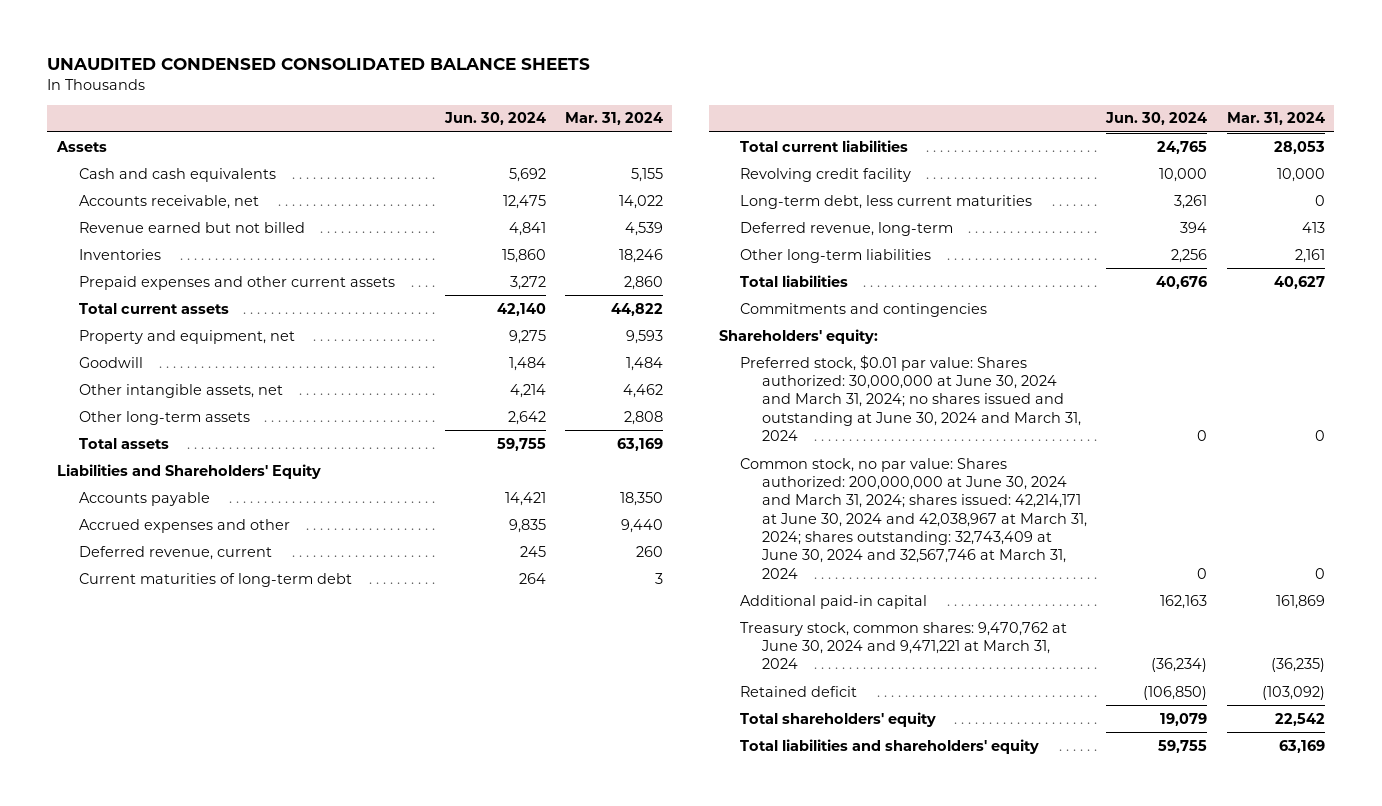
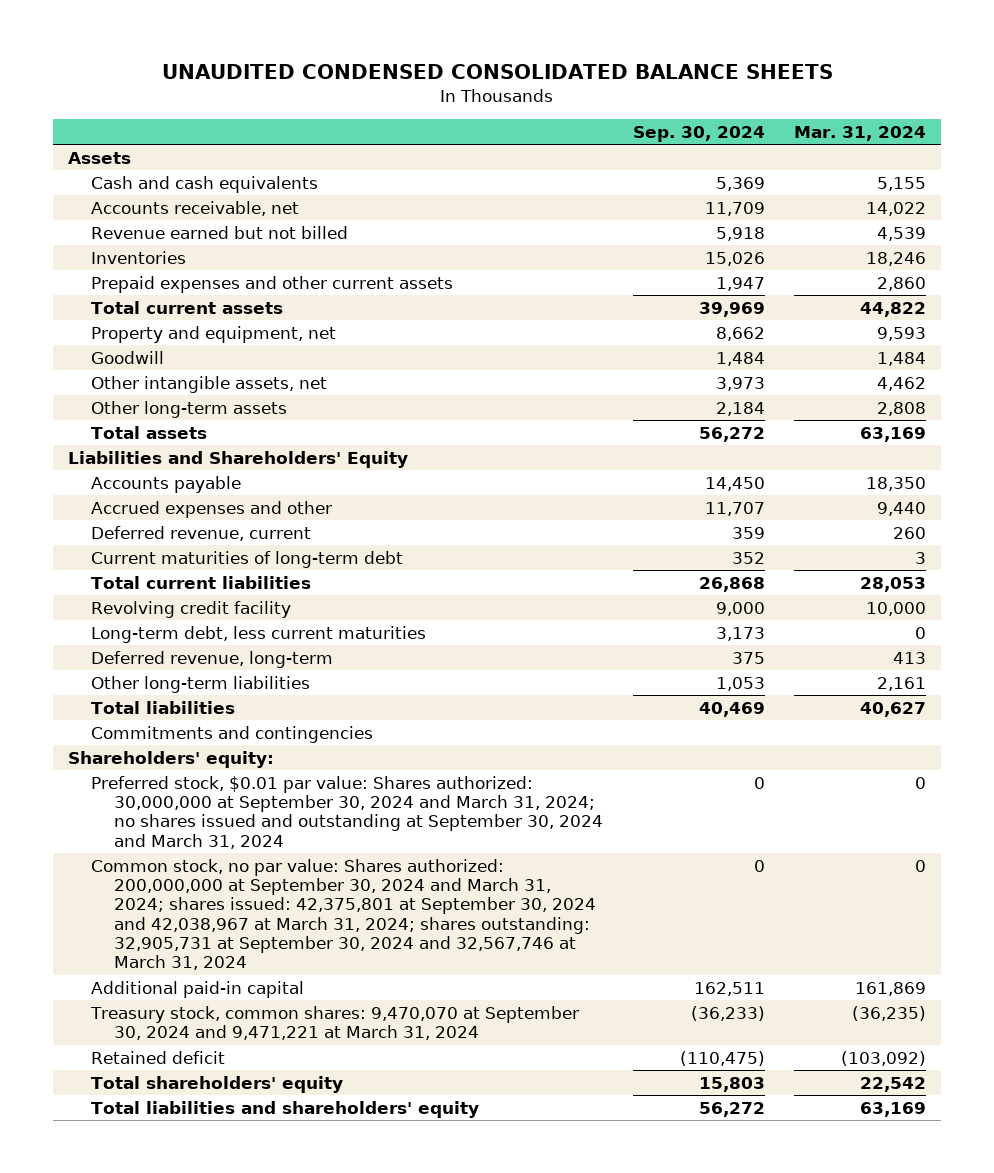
- | Jun. 30, 2024 | Mar. 31, 2024
+ | Sep. 30, 2024 | Mar. 31, 2024
- Preferred stock, $0.01 par value: Shares authorized: 30,000,000 at June 30, 2024 and March 31, 2024; no shares issued and outstanding at June 30, 2024 and March 31, 2024 | 0 | 0
- Common stock, no par value: Shares authorized: 200,000,000 at June 30, 2024 and March 31, 2024; shares issued: 42,214,171 at June 30, 2024 and 42,038,967 at March 31, 2024; shares outstanding: 32,743,409 at June 30, 2024 and 32,567,746 at March 31, 2024 | 0 | 0
+ Preferred stock, $0.01 par value: Shares authorized: 30,000,000 at September 30, 2024 and March 31, 2024; no shares issued and outstanding at September 30, 2024 and March 31, 2024 | 0 | 0
+ Common stock, no par value: Shares authorized: 200,000,000 at September 30, 2024 and March 31, 2024; shares issued: 42,375,801 at September 30, 2024 and 42,038,967 at March 31, 2024; shares outstanding: 32,905,731 at September 30, 2024 and 32,567,746 at March 31, 2024 | 0 | 0
- Treasury stock, common shares: 9,470,762 at June 30, 2024 and 9,471,221 at March 31, 2024 | (36,234) | (36,235)
+ Treasury stock, common shares: 9,470,070 at September 30, 2024 and 9,471,221 at March 31, 2024 | (36,233) | (36,235)

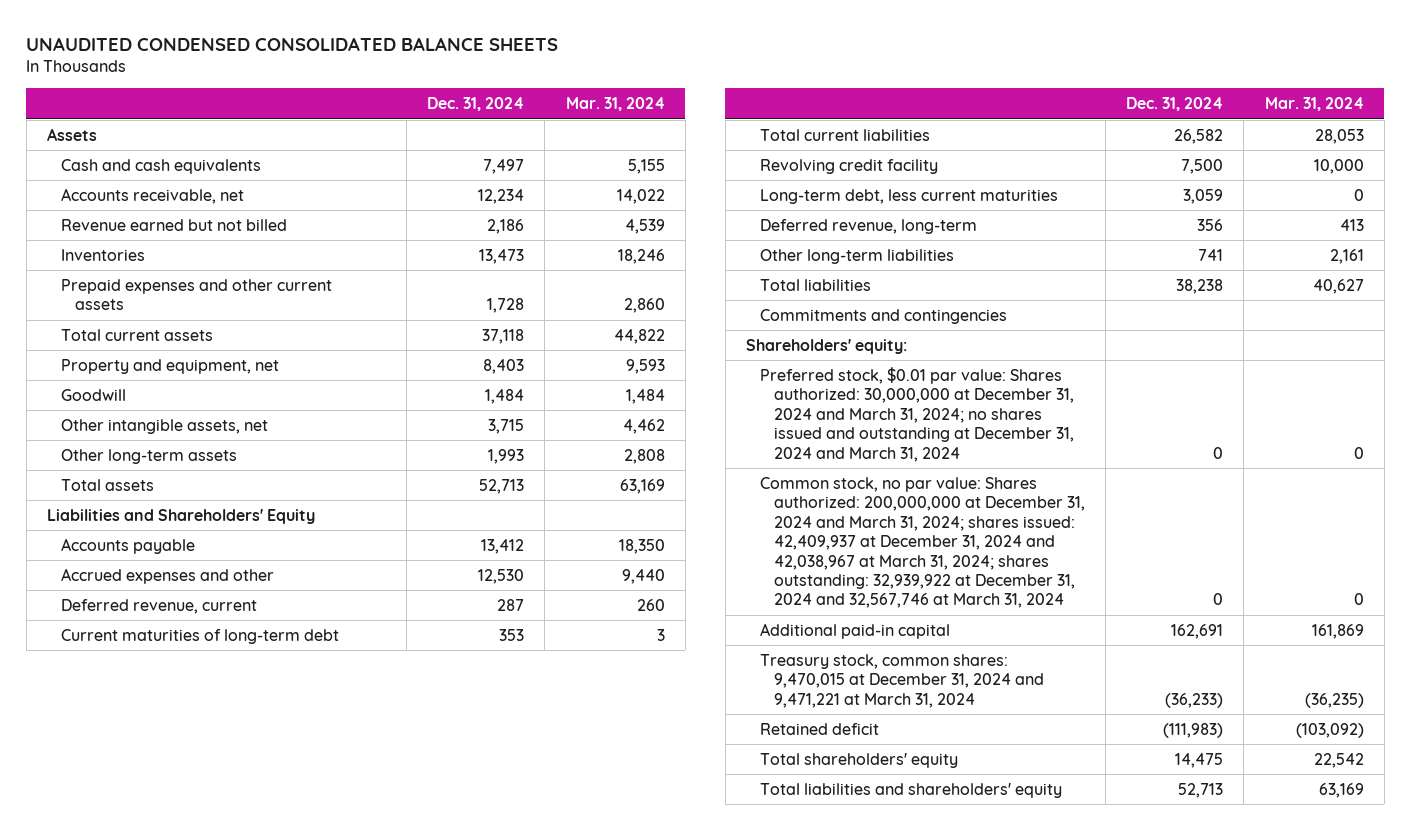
- | Sep. 30, 2024 | Mar. 31, 2024
+ | Dec. 31, 2024 | Mar. 31, 2024
- Preferred stock, $0.01 par value: Shares authorized: 30,000,000 at September 30, 2024 and March 31, 2024; no shares issued and outstanding at September 30, 2024 and March 31, 2024 | 0 | 0
- Common stock, no par value: Shares authorized: 200,000,000 at September 30, 2024 and March 31, 2024; shares issued: 42,375,801 at September 30, 2024 and 42,038,967 at March 31, 2024; shares outstanding: 32,905,731 at September 30, 2024 and 32,567,746 at March 31, 2024 | 0 | 0
+ Preferred stock, $0.01 par value: Shares authorized: 30,000,000 at December 31, 2024 and March 31, 2024; no shares issued and outstanding at December 31, 2024 and March 31, 2024 | 0 | 0
+ Common stock, no par value: Shares authorized: 200,000,000 at December 31, 2024 and March 31, 2024; shares issued: 42,409,937 at December 31, 2024 and 42,038,967 at March 31, 2024; shares outstanding: 32,939,922 at December 31, 2024 and 32,567,746 at March 31, 2024 | 0 | 0
- Treasury stock, common shares: 9,470,070 at September 30, 2024 and 9,471,221 at March 31, 2024 | (36,233) | (36,235)
+ Treasury stock, common shares: 9,470,015 at December 31, 2024 and 9,471,221 at March 31, 2024 | (36,233) | (36,235)

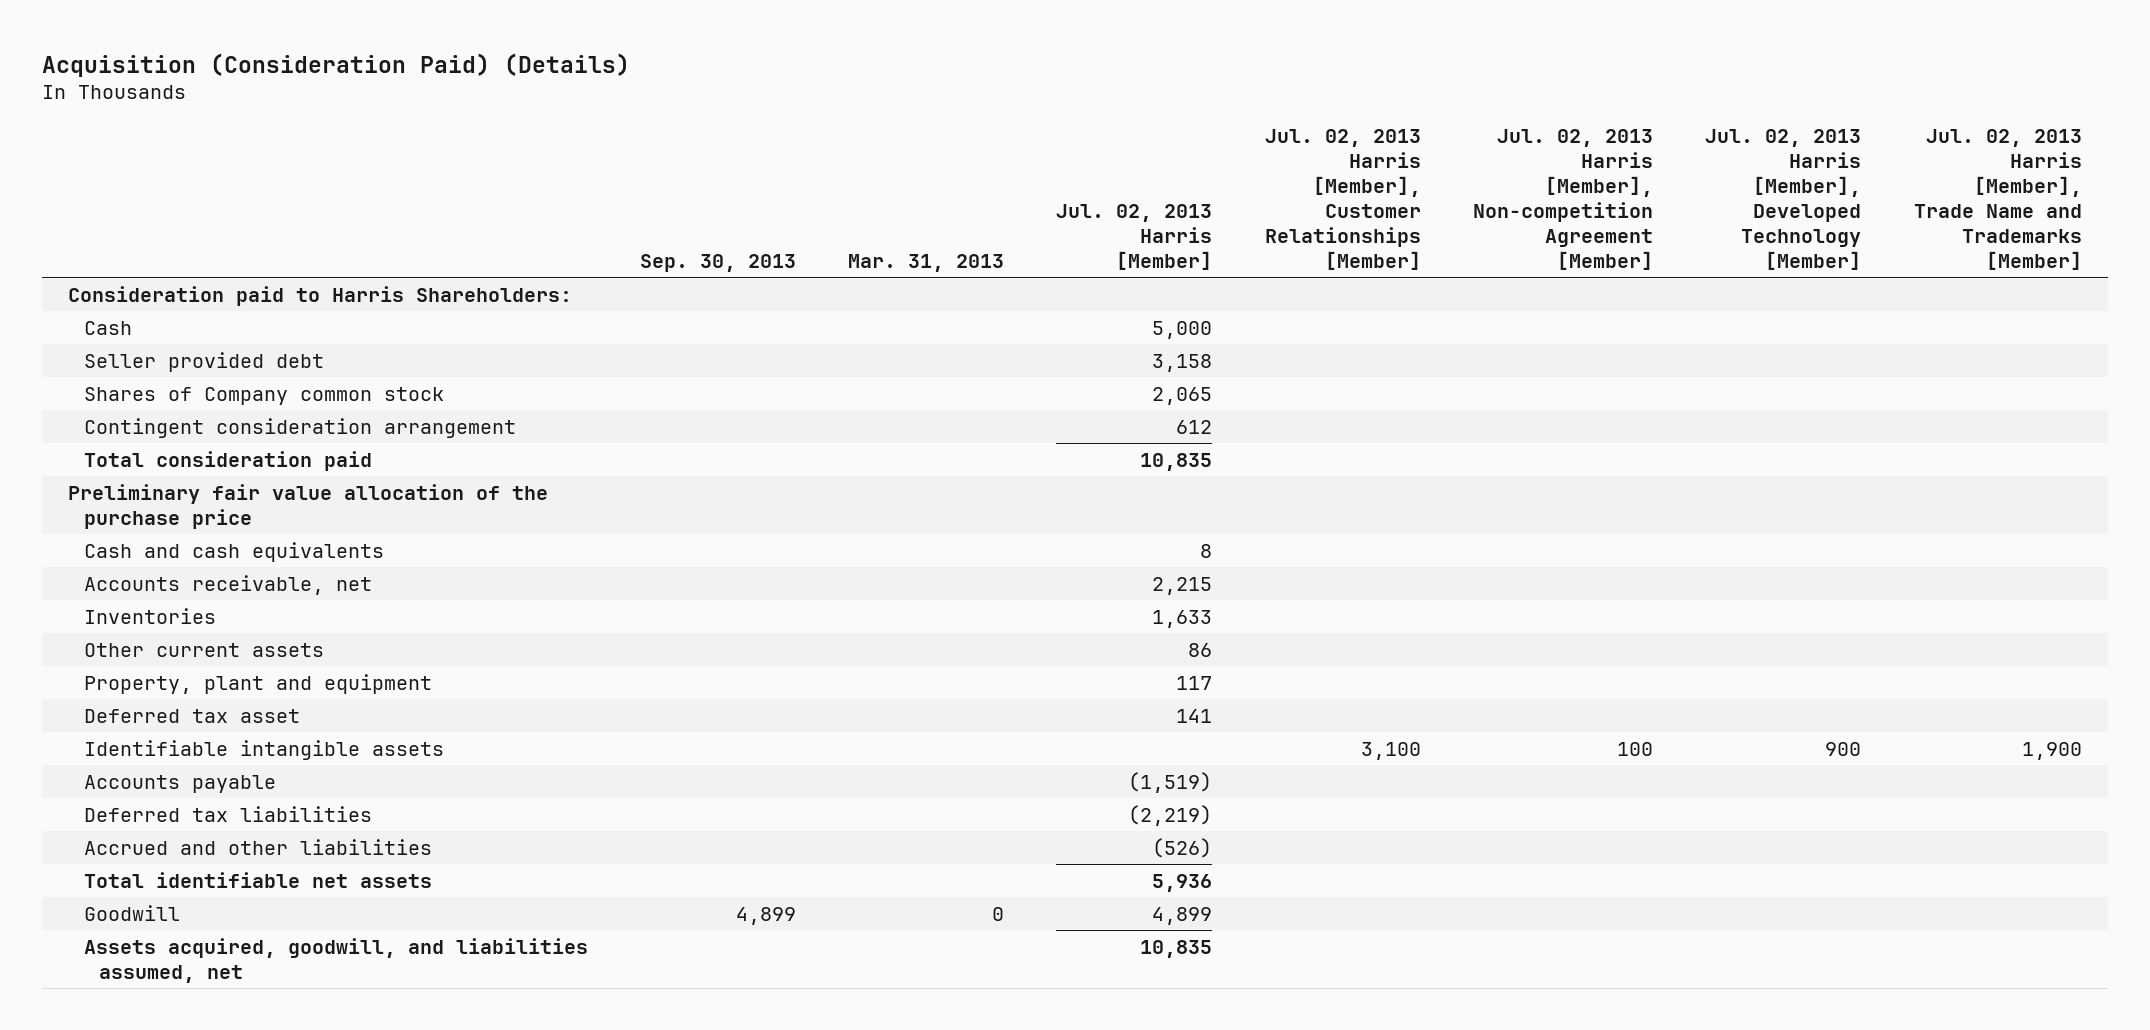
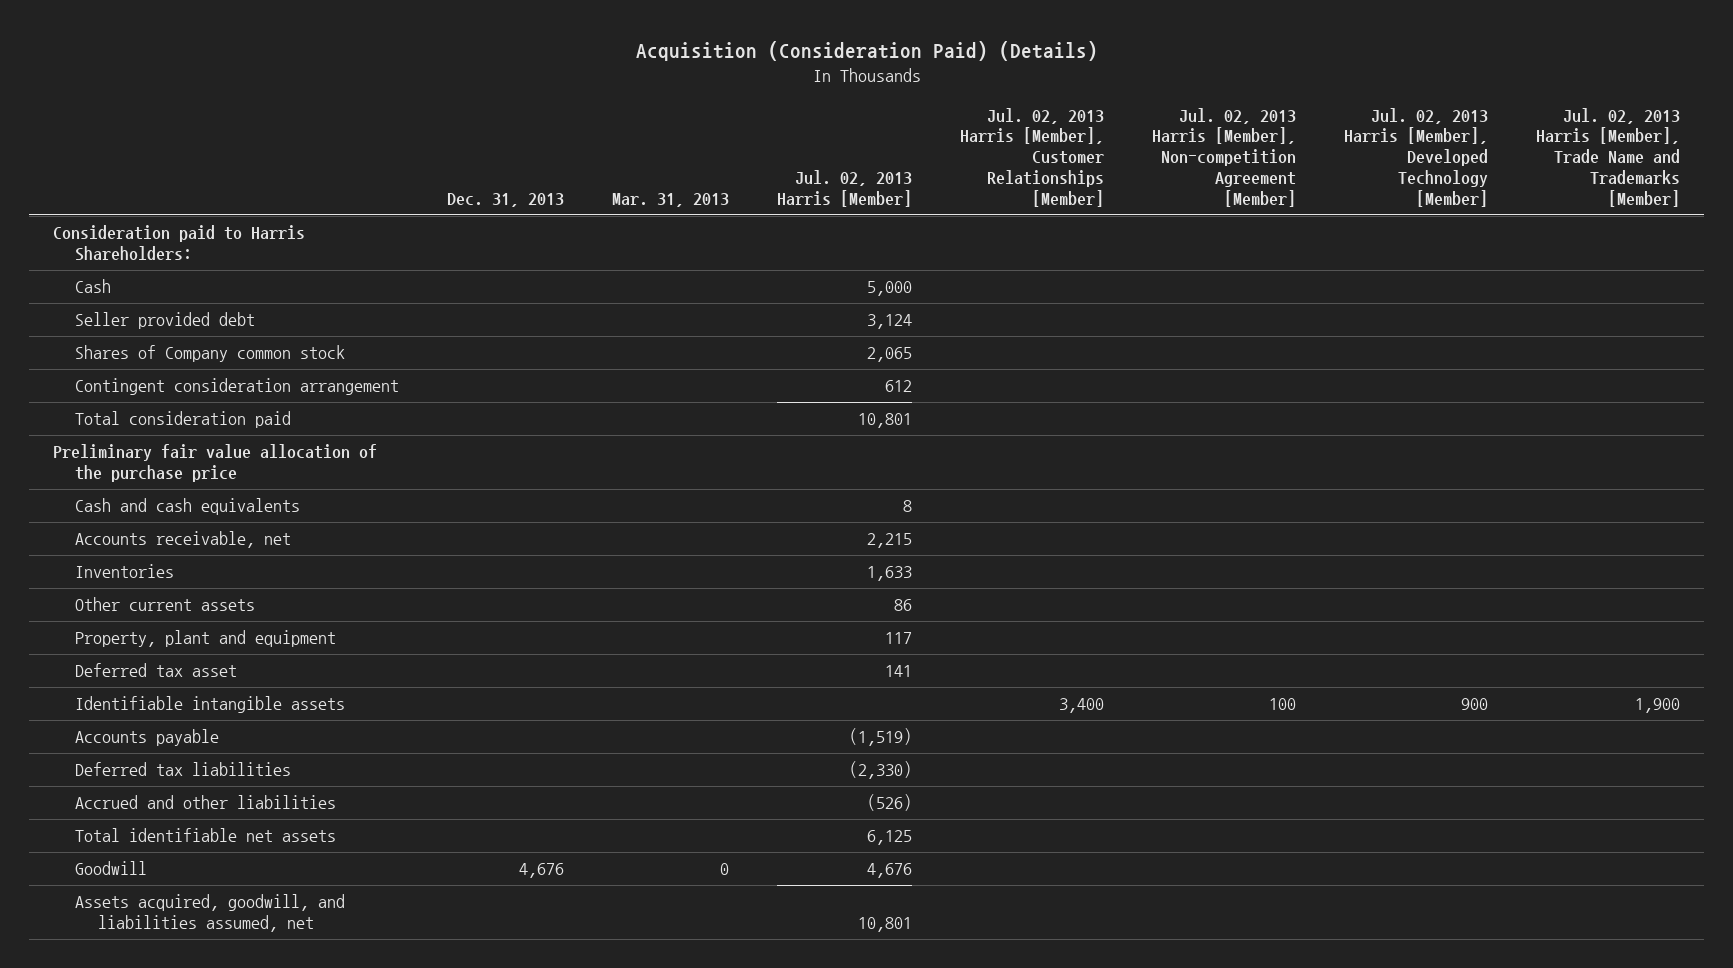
- | Sep. 30, 2013 | Mar. 31, 2013 | Jul. 02, 2013 Harris [Member] | Jul. 02, 2013 Harris [Member], Customer Relationships [Member] | Jul. 02, 2013 Harris [Member], Non-competition Agreement [Member] | Jul. 02, 2013 Harris [Member], Developed Technology [Member] | Jul. 02, 2013 Harris [Member], Trade Name and Trademarks [Member]
+ | Dec. 31, 2013 | Mar. 31, 2013 | Jul. 02, 2013 Harris [Member] | Jul. 02, 2013 Harris [Member], Customer Relationships [Member] | Jul. 02, 2013 Harris [Member], Non-competition Agreement [Member] | Jul. 02, 2013 Harris [Member], Developed Technology [Member] | Jul. 02, 2013 Harris [Member], Trade Name and Trademarks [Member]
- Seller provided debt | | | 3,158 | | | |
+ Seller provided debt | | | 3,124 | | | |
- Total consideration paid | | | 10,835 | | | |
+ Total consideration paid | | | 10,801 | | | |
- Identifiable intangible assets | | | | 3,100 | 100 | 900 | 1,900
+ Identifiable intangible assets | | | | 3,400 | 100 | 900 | 1,900
- Deferred tax liabilities | | | (2,219) | | | |
+ Deferred tax liabilities | | | (2,330) | | | |
- Total identifiable net assets | | | 5,936 | | | |
- Goodwill | 4,899 | 0 | 4,899 | | | |
- Assets acquired, goodwill, and liabilities assumed, net | | | 10,835 | | | |
+ Total identifiable net assets | | | 6,125 | | | |
+ Goodwill | 4,676 | 0 | 4,676 | | | |
+ Assets acquired, goodwill, and liabilities assumed, net | | | 10,801 | | | |

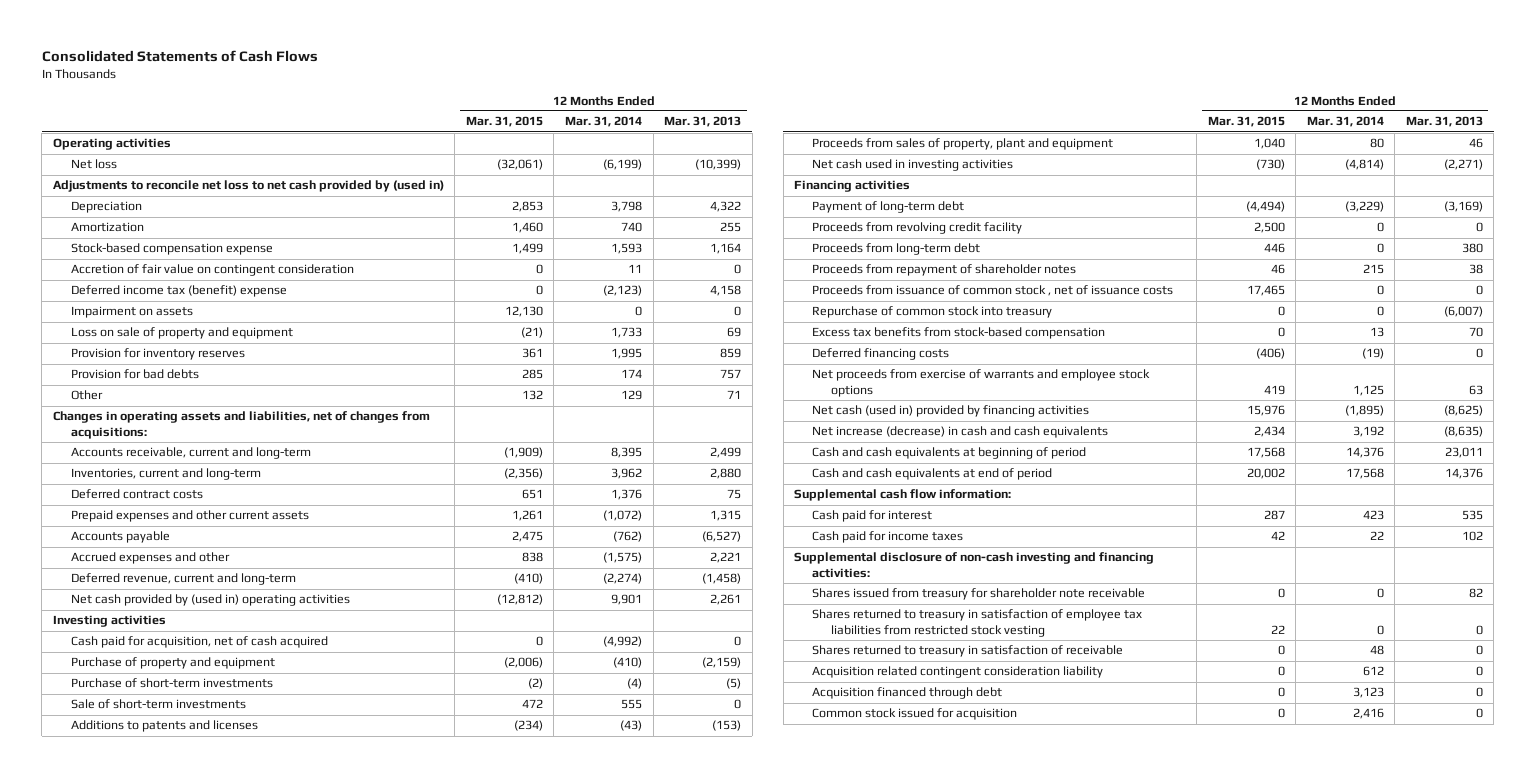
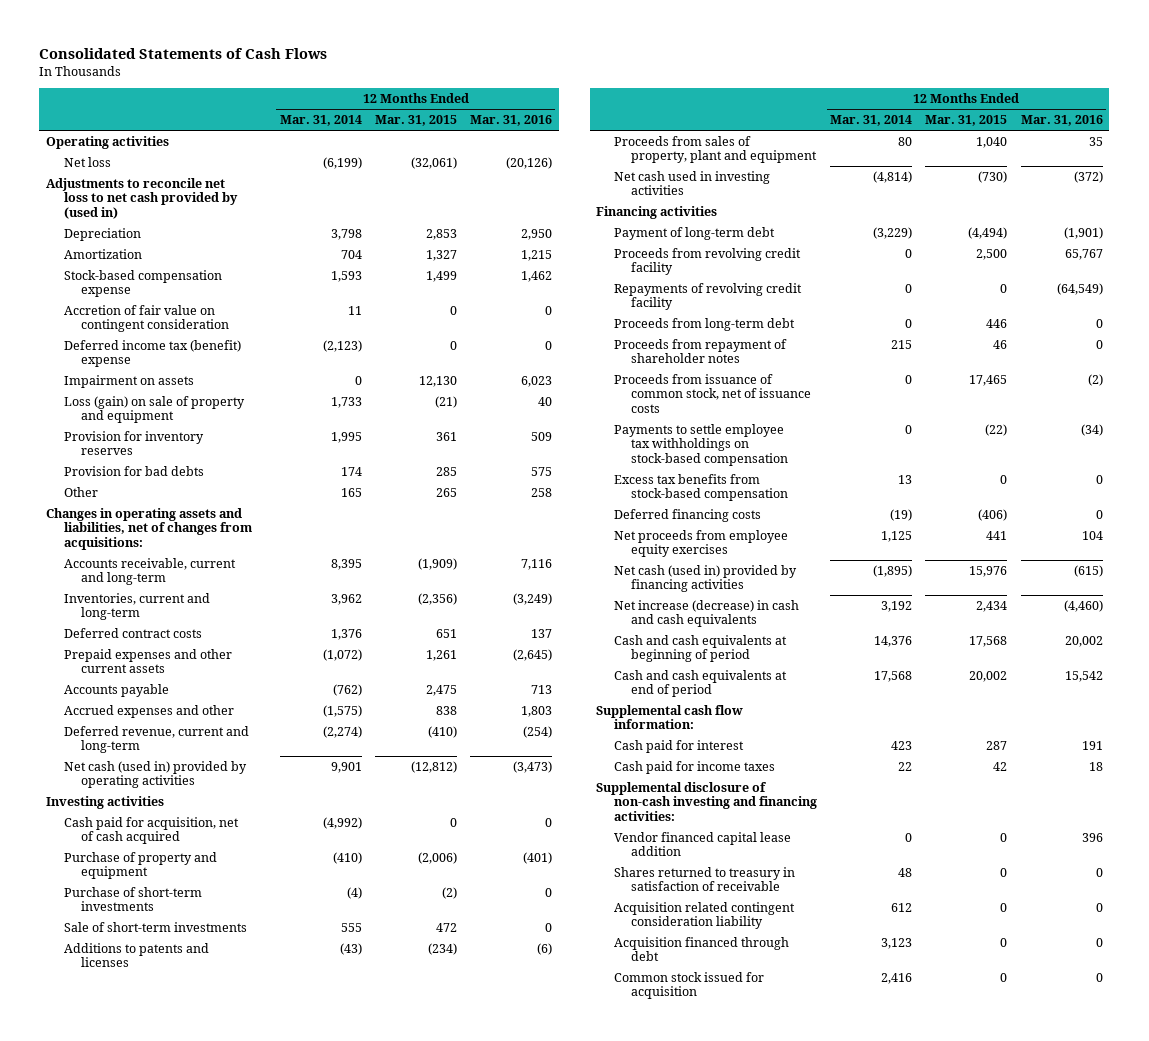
- | 12 Months Ended Mar. 31, 2015 | 12 Months Ended Mar. 31, 2014 | 12 Months Ended Mar. 31, 2013
+ | 12 Months Ended Mar. 31, 2014 | 12 Months Ended Mar. 31, 2015 | 12 Months Ended Mar. 31, 2016
- Amortization | 1,460 | 740 | 255
+ Amortization | 704 | 1,327 | 1,215
- Loss on sale of property and equipment | (21) | 1,733 | 69
+ Loss (gain) on sale of property and equipment | 1,733 | (21) | 40
- Other | 132 | 129 | 71
+ Other | 165 | 265 | 258
- Net cash provided by (used in) operating activities | (12,812) | 9,901 | 2,261
+ Net cash (used in) provided by operating activities | 9,901 | (12,812) | (3,473)
+ Repayments of revolving credit facility | 0 | 0 | (64,549)
- Proceeds from issuance of common stock , net of issuance costs | 17,465 | 0 | 0
- Repurchase of common stock into treasury | 0 | 0 | (6,007)
+ Proceeds from issuance of common stock, net of issuance costs | 0 | 17,465 | (2)
+ Payments to settle employee tax withholdings on stock-based compensation | 0 | (22) | (34)
- Net proceeds from exercise of warrants and employee stock options | 419 | 1,125 | 63
+ Net proceeds from employee equity exercises | 1,125 | 441 | 104
- Shares issued from treasury for shareholder note receivable | 0 | 0 | 82
- Shares returned to treasury in satisfaction of employee tax liabilities from restricted stock vesting | 22 | 0 | 0
+ Vendor financed capital lease addition | 0 | 0 | 396

